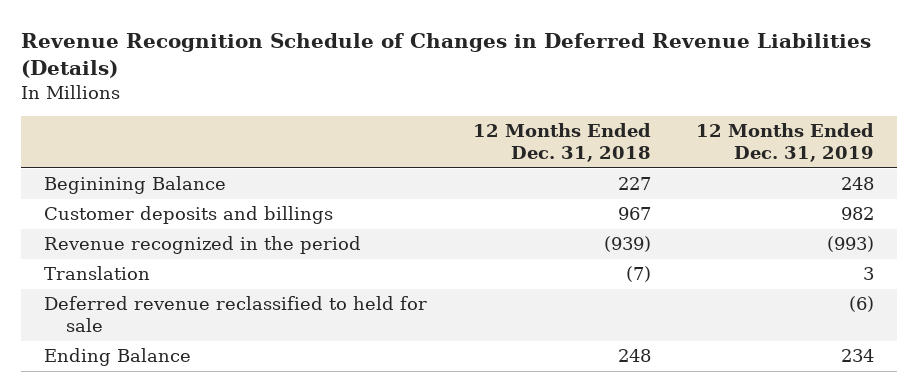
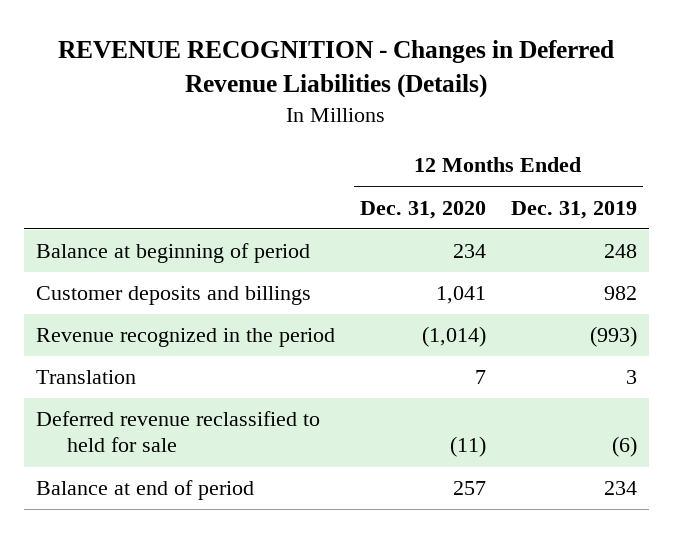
- Revenue Recognition Schedule of Changes in Deferred Revenue Liabilities (Details)
+ REVENUE RECOGNITION - Changes in Deferred Revenue Liabilities (Details)
- | 12 Months Ended Dec. 31, 2018 | 12 Months Ended Dec. 31, 2019
+ | 12 Months Ended Dec. 31, 2020 | 12 Months Ended Dec. 31, 2019
- Beginining Balance | 227 | 248
+ Balance at beginning of period | 234 | 248
- Ending Balance | 248 | 234
+ Balance at end of period | 257 | 234

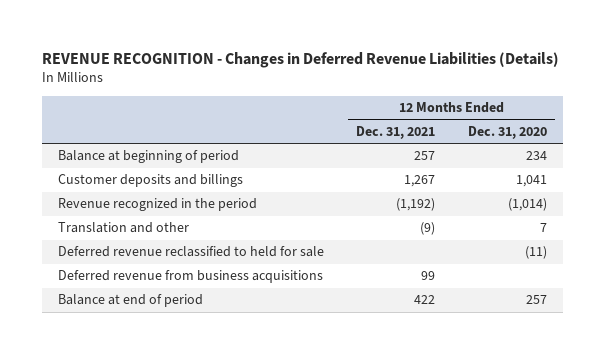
- | 12 Months Ended Dec. 31, 2020 | 12 Months Ended Dec. 31, 2019
+ | 12 Months Ended Dec. 31, 2021 | 12 Months Ended Dec. 31, 2020
- Translation | 7 | 3
+ Translation and other | (9) | 7
+ Deferred revenue from business acquisitions | 99 |

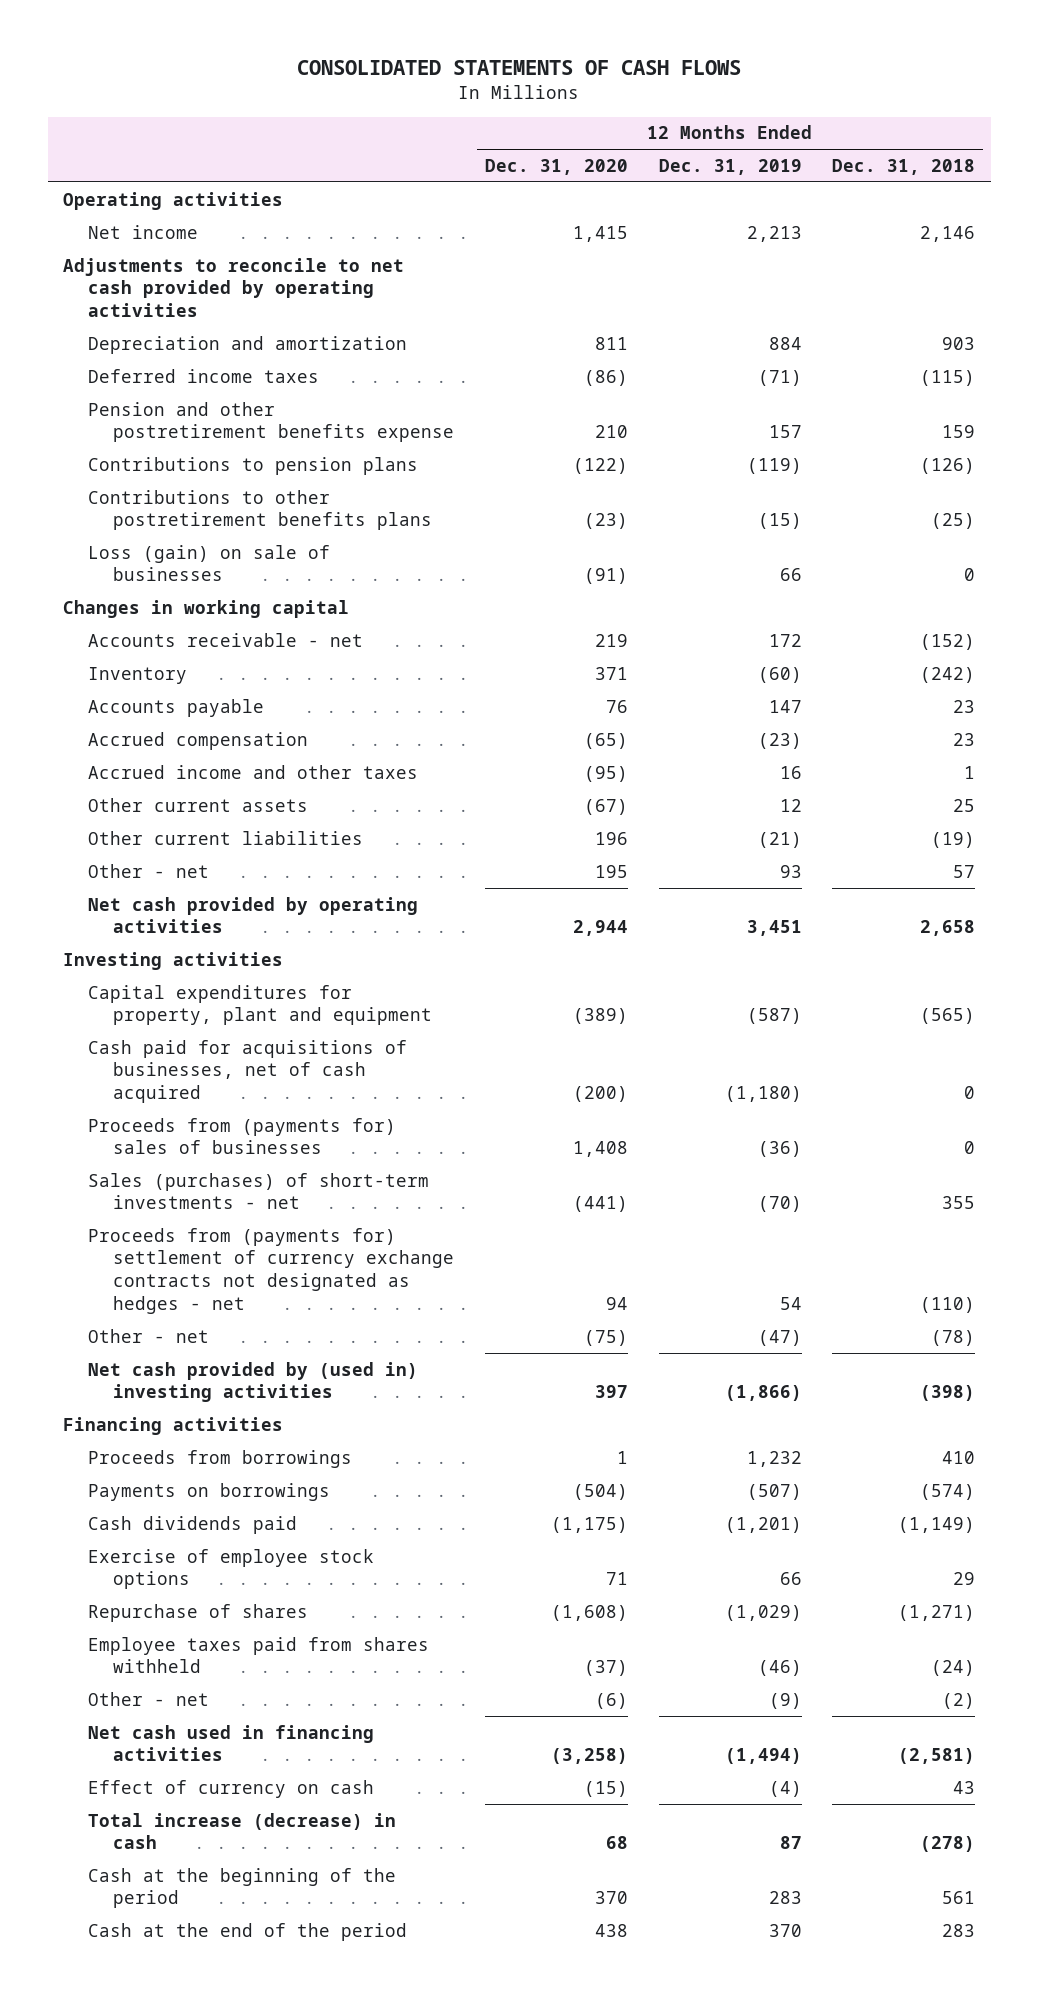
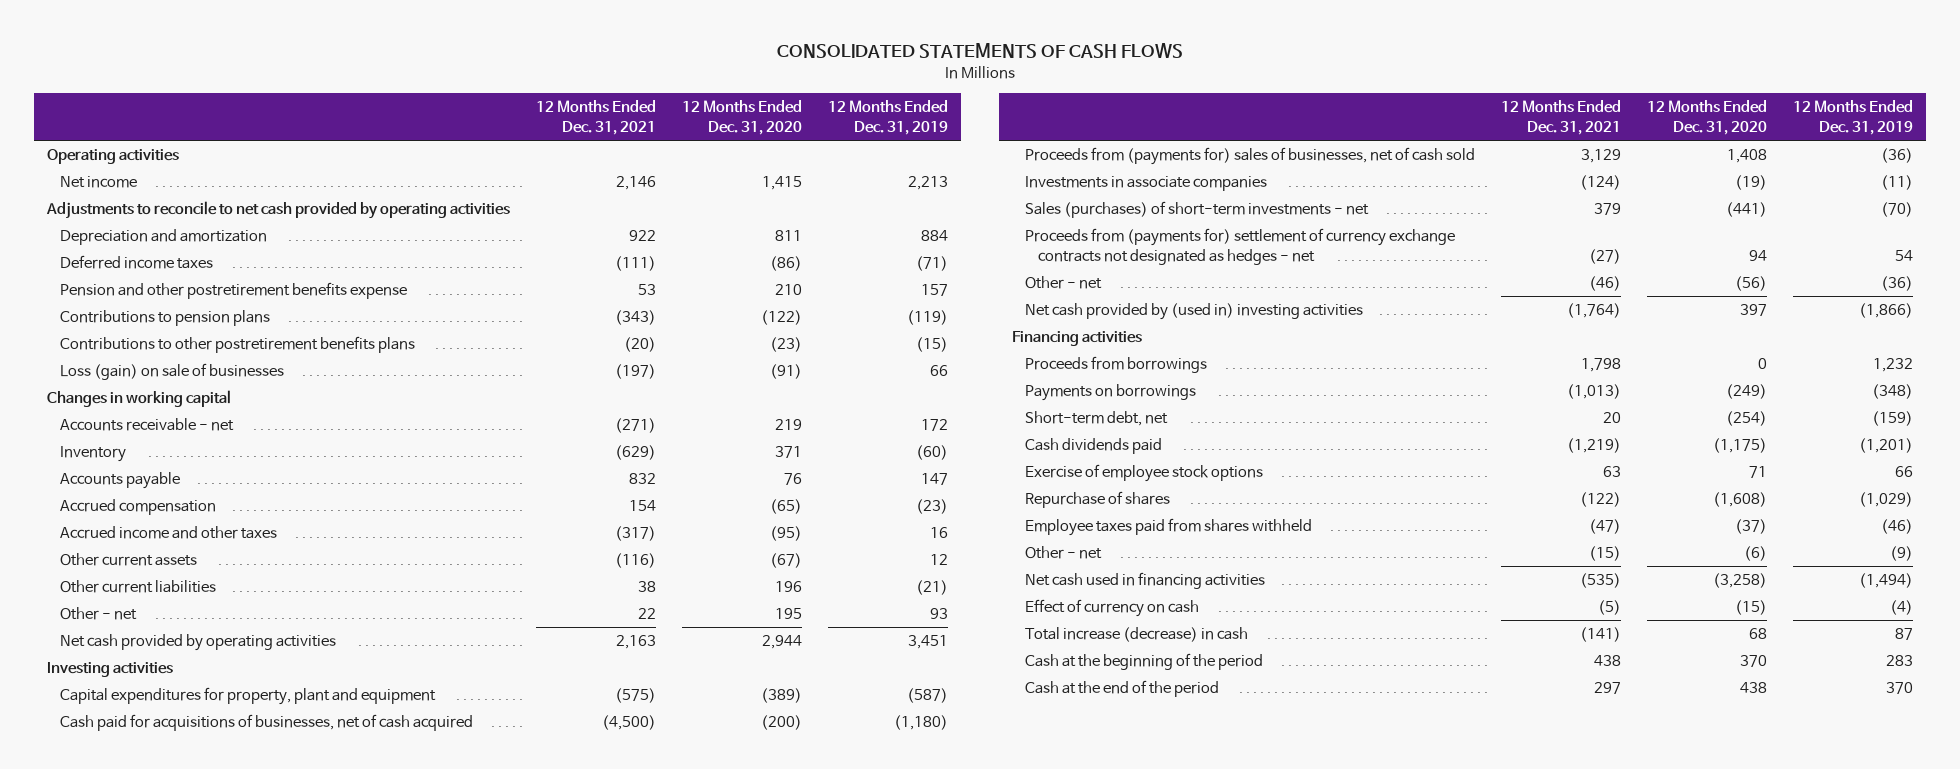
- | 12 Months Ended Dec. 31, 2020 | 12 Months Ended Dec. 31, 2019 | 12 Months Ended Dec. 31, 2018
+ | 12 Months Ended Dec. 31, 2021 | 12 Months Ended Dec. 31, 2020 | 12 Months Ended Dec. 31, 2019
- Proceeds from (payments for) sales of businesses | 1,408 | (36) | 0
+ Proceeds from (payments for) sales of businesses, net of cash sold | 3,129 | 1,408 | (36)
+ Investments in associate companies | (124) | (19) | (11)
- Other - net | (75) | (47) | (78)
+ Other - net | (46) | (56) | (36)
- Proceeds from borrowings | 1 | 1,232 | 410
- Payments on borrowings | (504) | (507) | (574)
+ Proceeds from borrowings | 1,798 | 0 | 1,232
+ Payments on borrowings | (1,013) | (249) | (348)
+ Short-term debt, net | 20 | (254) | (159)

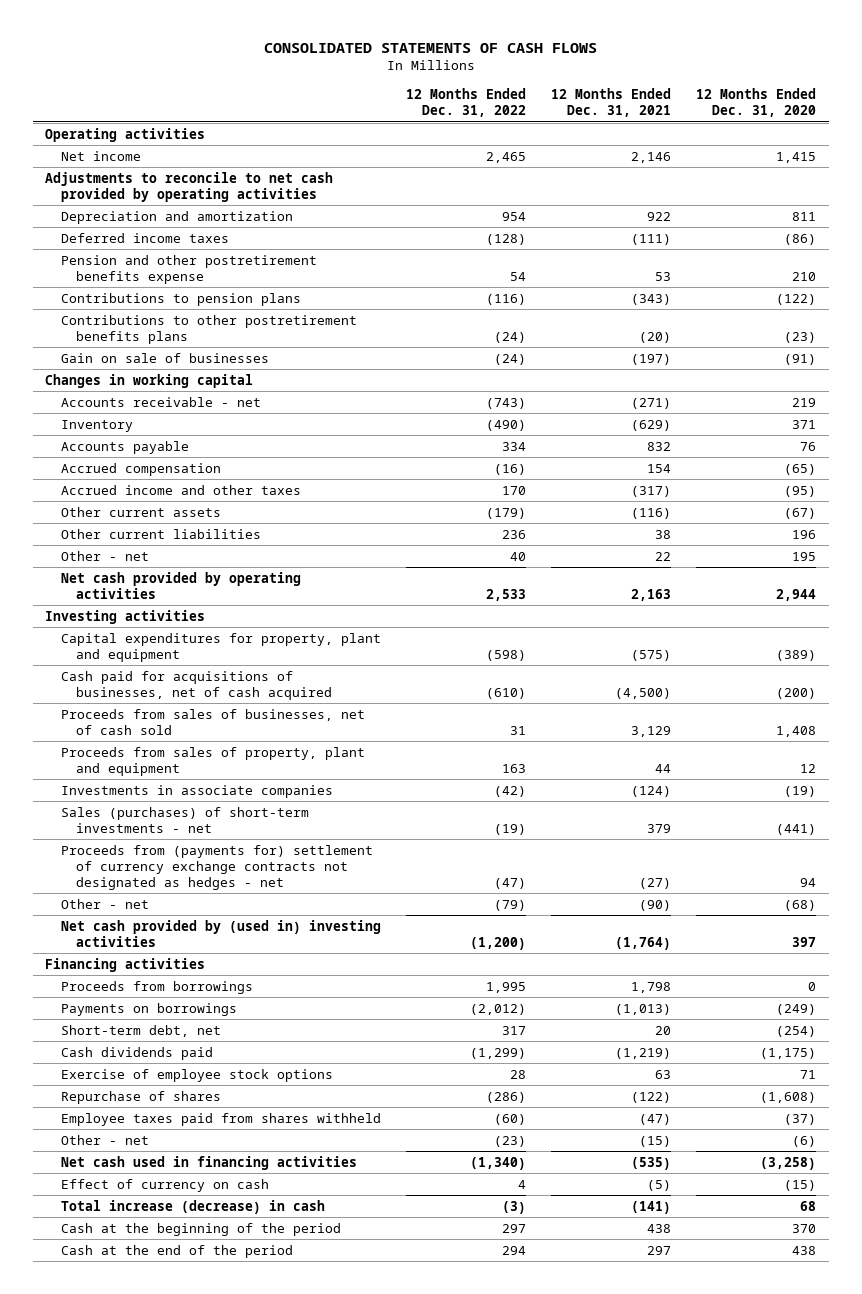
- | 12 Months Ended Dec. 31, 2021 | 12 Months Ended Dec. 31, 2020 | 12 Months Ended Dec. 31, 2019
+ | 12 Months Ended Dec. 31, 2022 | 12 Months Ended Dec. 31, 2021 | 12 Months Ended Dec. 31, 2020
- Loss (gain) on sale of businesses | (197) | (91) | 66
+ Gain on sale of businesses | (24) | (197) | (91)
- Proceeds from (payments for) sales of businesses, net of cash sold | 3,129 | 1,408 | (36)
+ Proceeds from sales of businesses, net of cash sold | 31 | 3,129 | 1,408
+ Proceeds from sales of property, plant and equipment | 163 | 44 | 12
- Other - net | (46) | (56) | (36)
+ Other - net | (79) | (90) | (68)

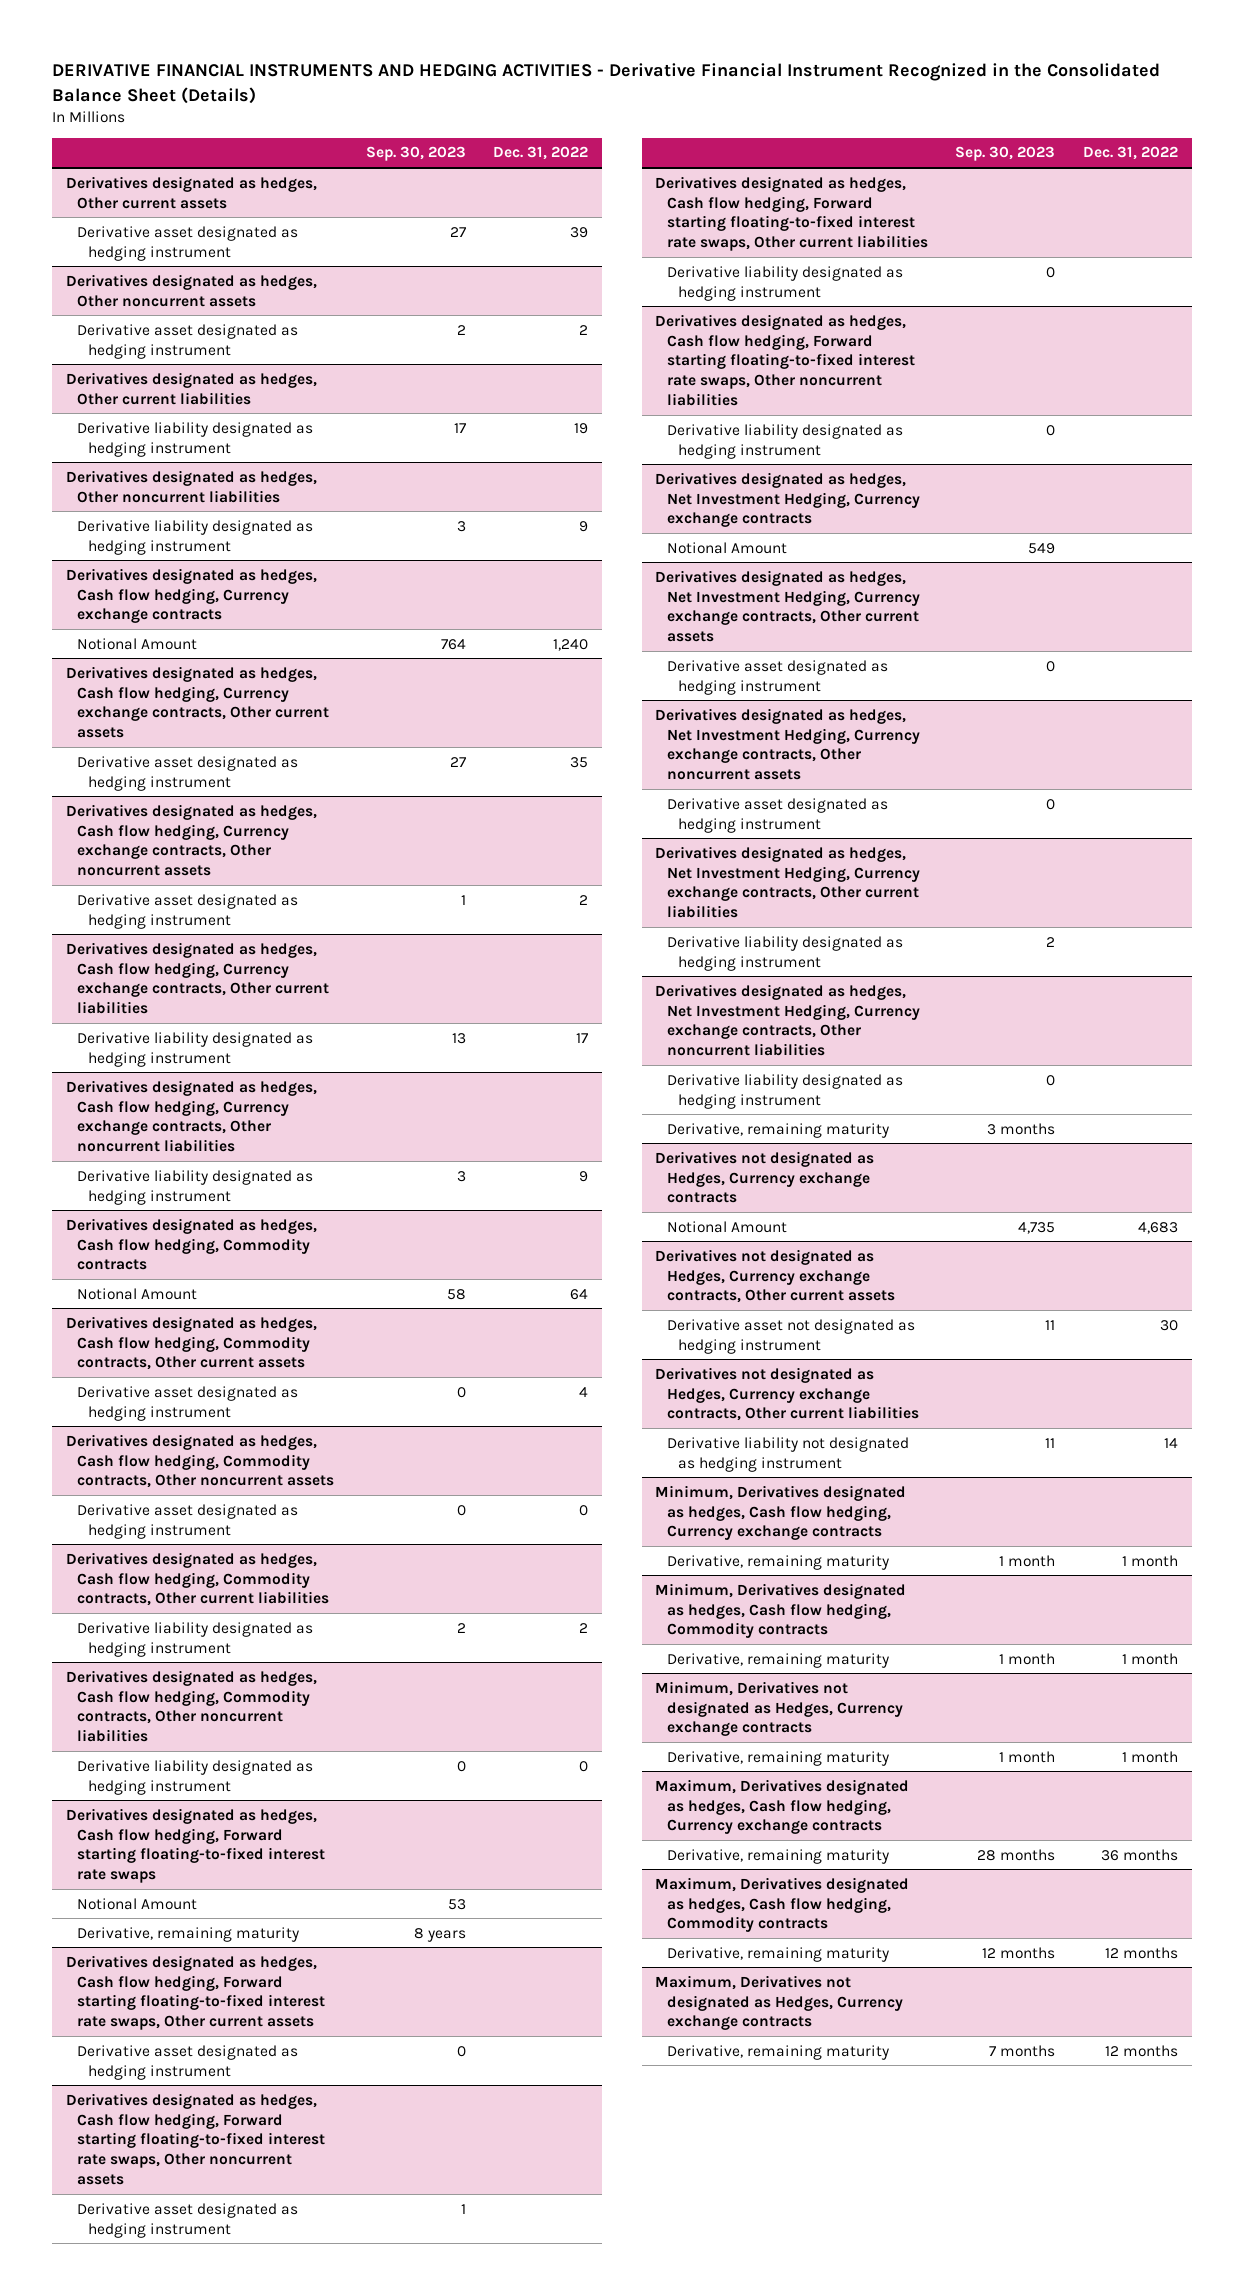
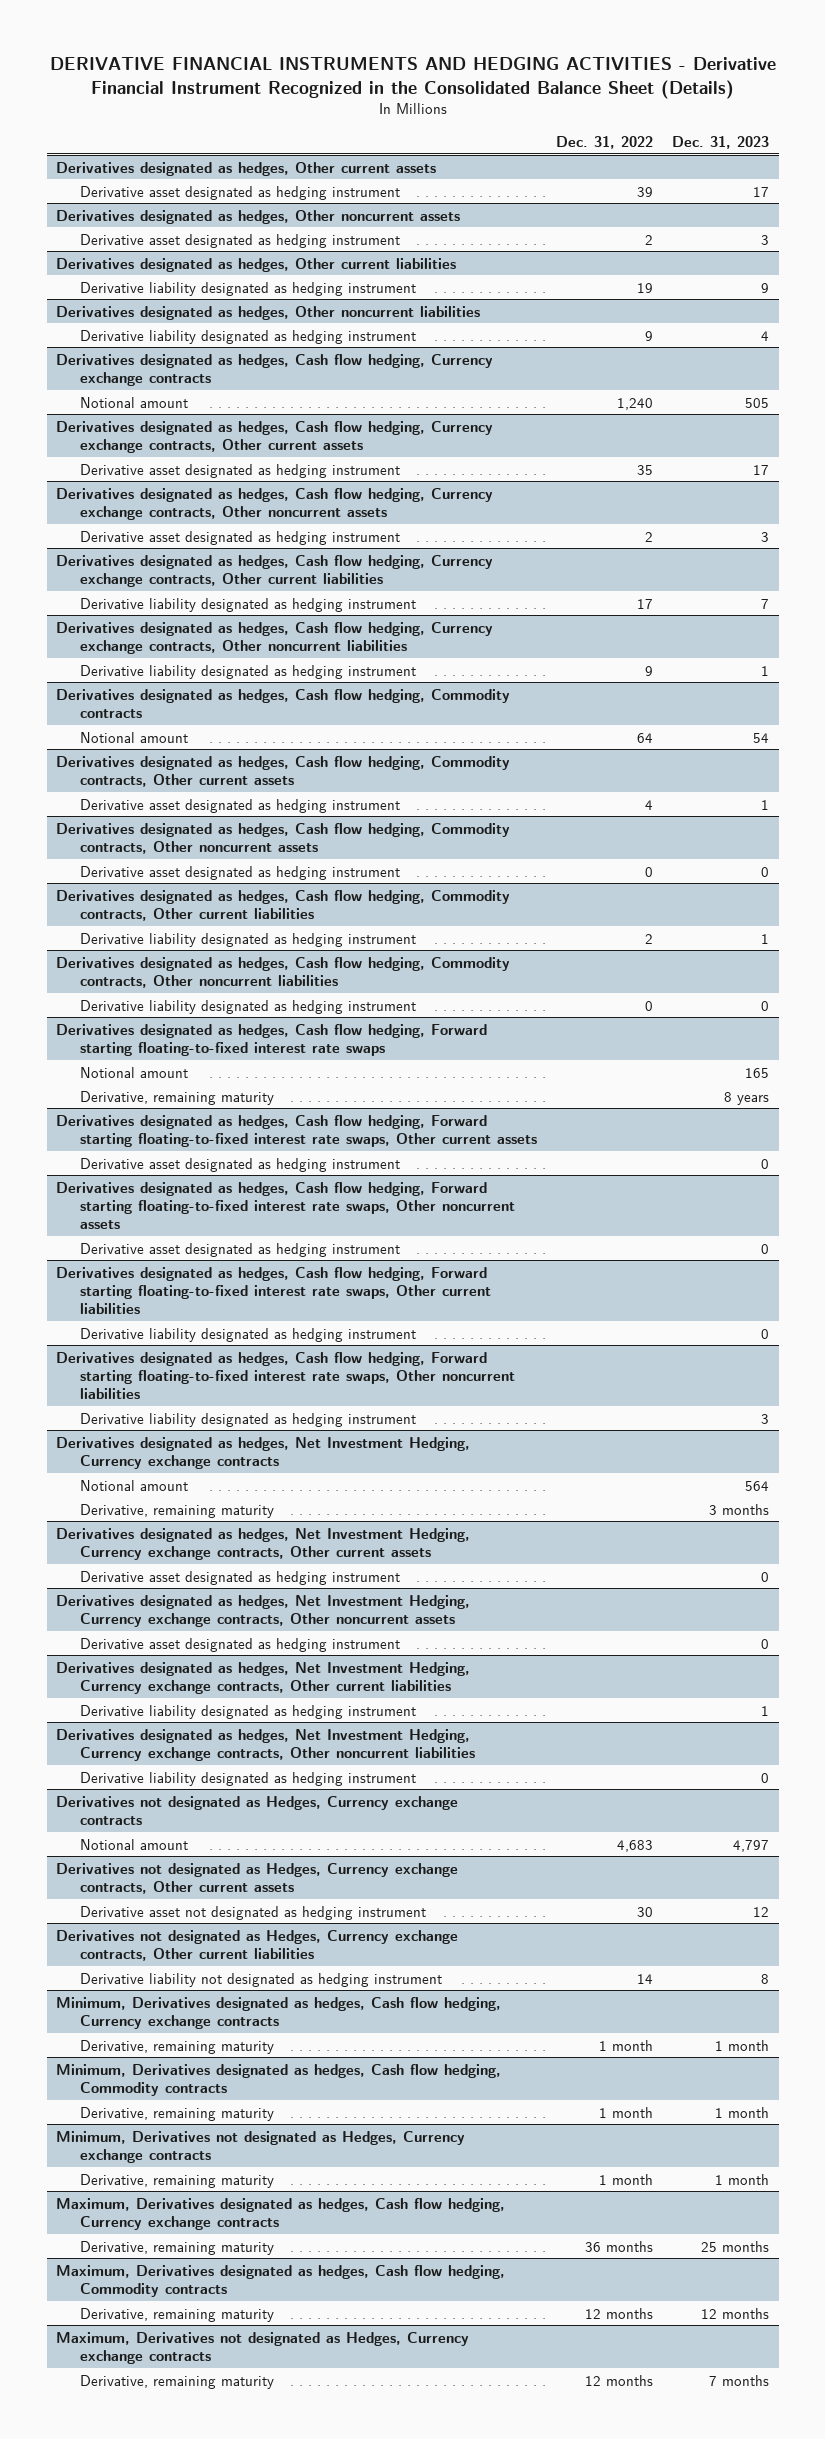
- | Sep. 30, 2023 | Dec. 31, 2022
+ | Dec. 31, 2022 | Dec. 31, 2023
@ Derivatives designated as hedges, Cash flow hedging, Currency exchange contracts
- Notional Amount | 764 | 1,240
+ Notional amount | 1,240 | 505
@ Derivatives designated as hedges, Cash flow hedging, Commodity contracts
- Notional Amount | 58 | 64
+ Notional amount | 64 | 54
@ Derivatives designated as hedges, Cash flow hedging, Forward starting floating-to-fixed interest rate swaps
- Notional Amount | 53 |
+ Notional amount | | 165
@ Derivatives designated as hedges, Net Investment Hedging, Currency exchange contracts
- Notional Amount | 549 |
+ Notional amount | | 564
+ Derivative, remaining maturity | | 3 months
@ Derivatives designated as hedges, Net Investment Hedging, Currency exchange contracts, Other noncurrent liabilities
- Derivative, remaining maturity | 3 months |
@ Derivatives not designated as Hedges, Currency exchange contracts
- Notional Amount | 4,735 | 4,683
+ Notional amount | 4,683 | 4,797

